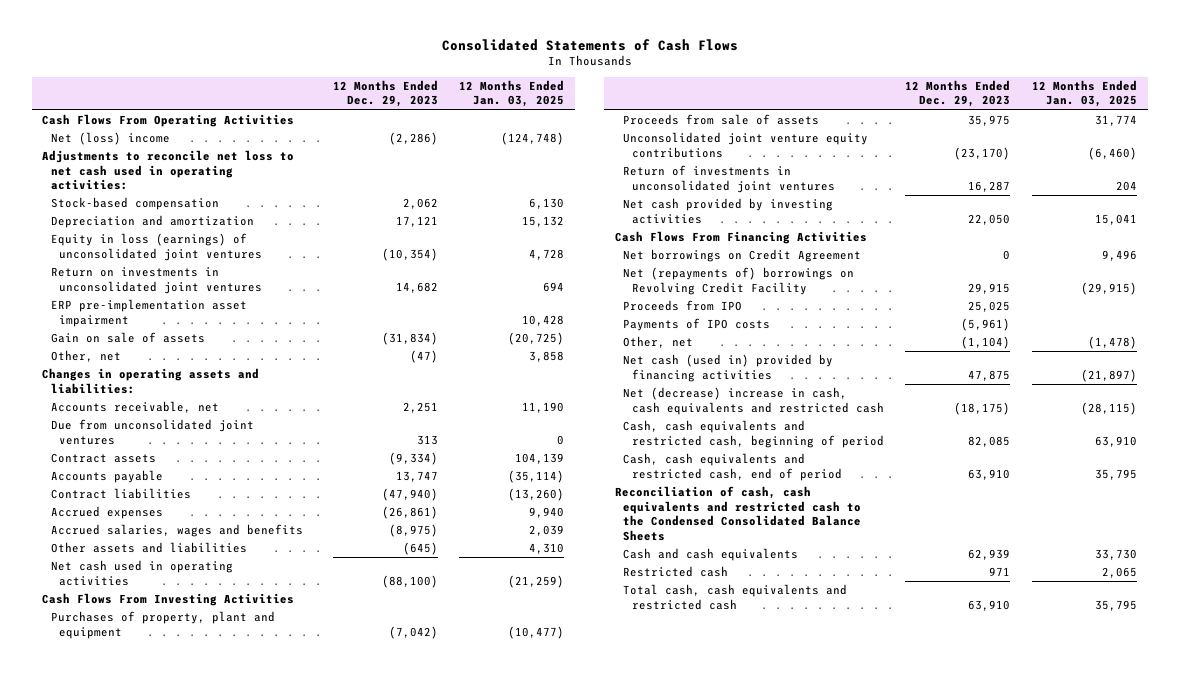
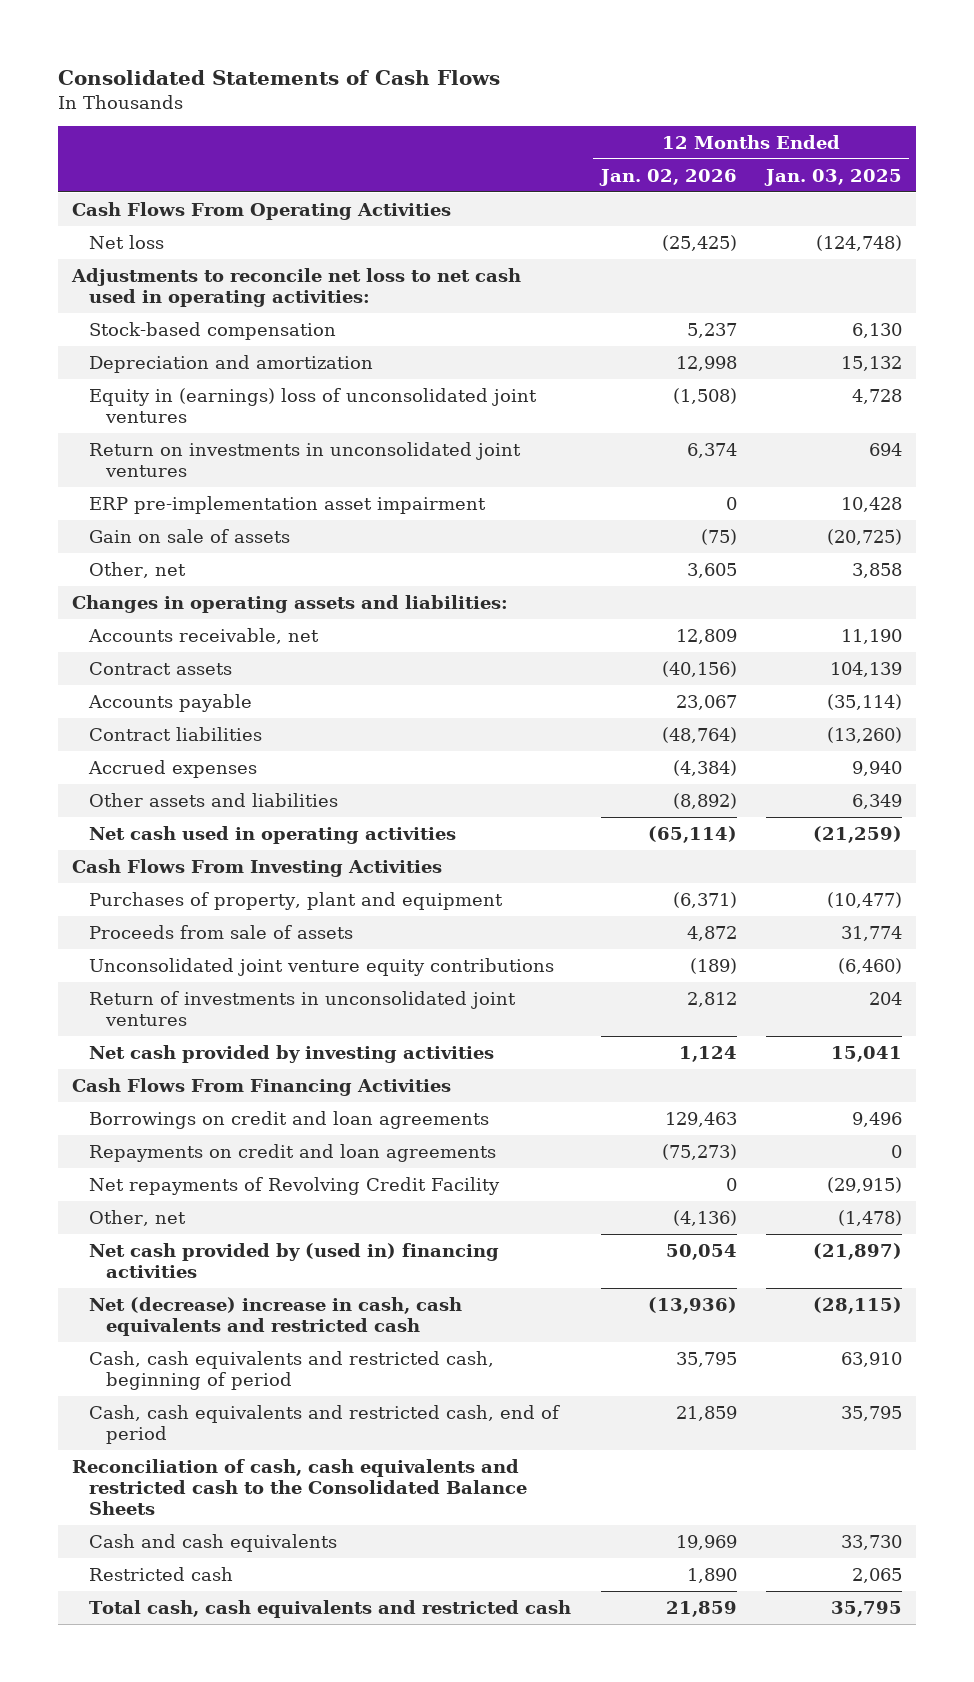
- | 12 Months Ended Dec. 29, 2023 | 12 Months Ended Jan. 03, 2025
+ | 12 Months Ended Jan. 02, 2026 | 12 Months Ended Jan. 03, 2025
- Net (loss) income | (2,286) | (124,748)
+ Net loss | (25,425) | (124,748)
- Equity in loss (earnings) of unconsolidated joint ventures | (10,354) | 4,728
+ Equity in (earnings) loss of unconsolidated joint ventures | (1,508) | 4,728
- Due from unconsolidated joint ventures | 313 | 0
- Accrued salaries, wages and benefits | (8,975) | 2,039
- Other assets and liabilities | (645) | 4,310
+ Other assets and liabilities | (8,892) | 6,349
- Net borrowings on Credit Agreement | 0 | 9,496
- Net (repayments of) borrowings on Revolving Credit Facility | 29,915 | (29,915)
- Proceeds from IPO | 25,025 |
- Payments of IPO costs | (5,961) |
+ Borrowings on credit and loan agreements | 129,463 | 9,496
+ Repayments on credit and loan agreements | (75,273) | 0
+ Net repayments of Revolving Credit Facility | 0 | (29,915)
- Net cash (used in) provided by financing activities | 47,875 | (21,897)
+ Net cash provided by (used in) financing activities | 50,054 | (21,897)
- Reconciliation of cash, cash equivalents and restricted cash to the Condensed Consolidated Balance Sheets
+ Reconciliation of cash, cash equivalents and restricted cash to the Consolidated Balance Sheets

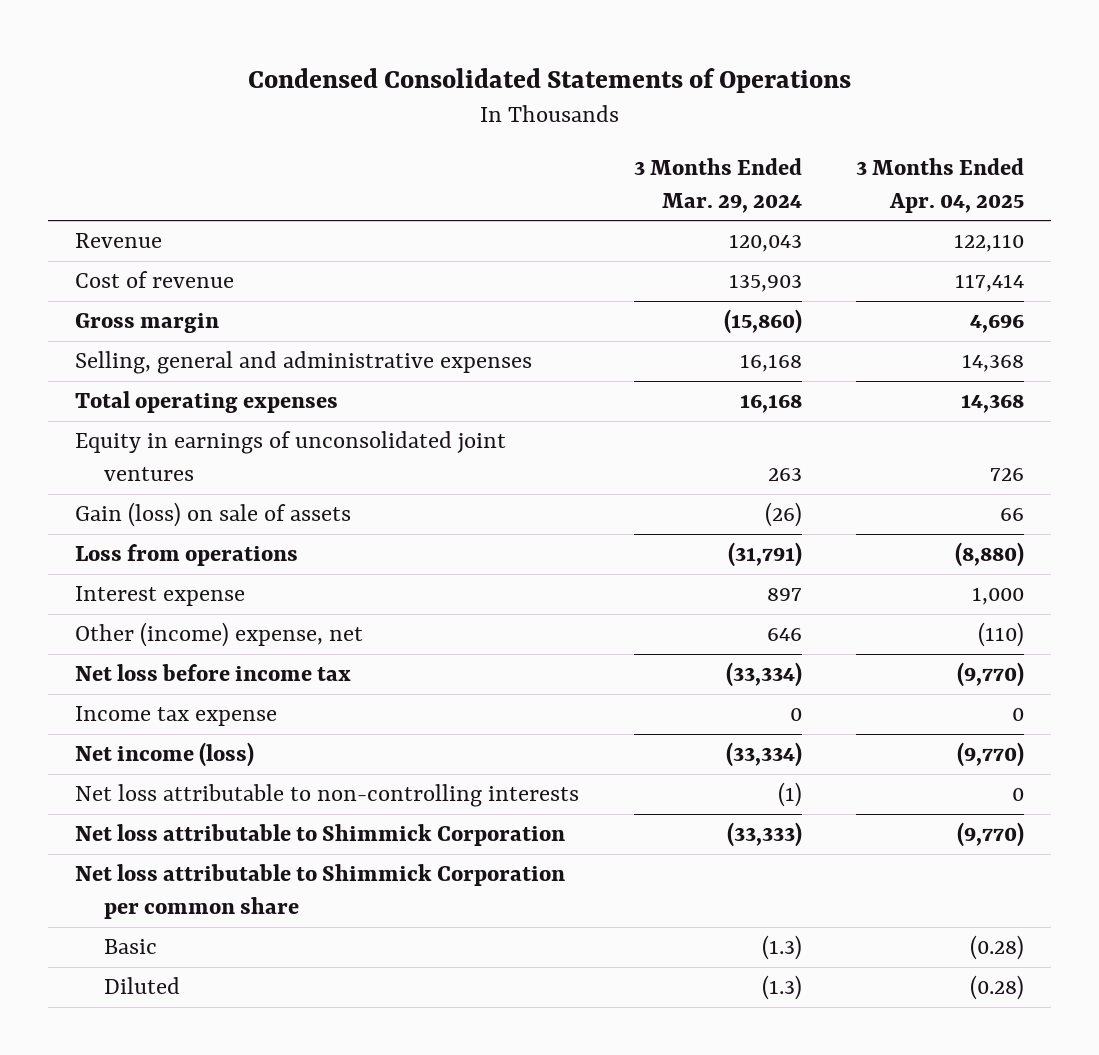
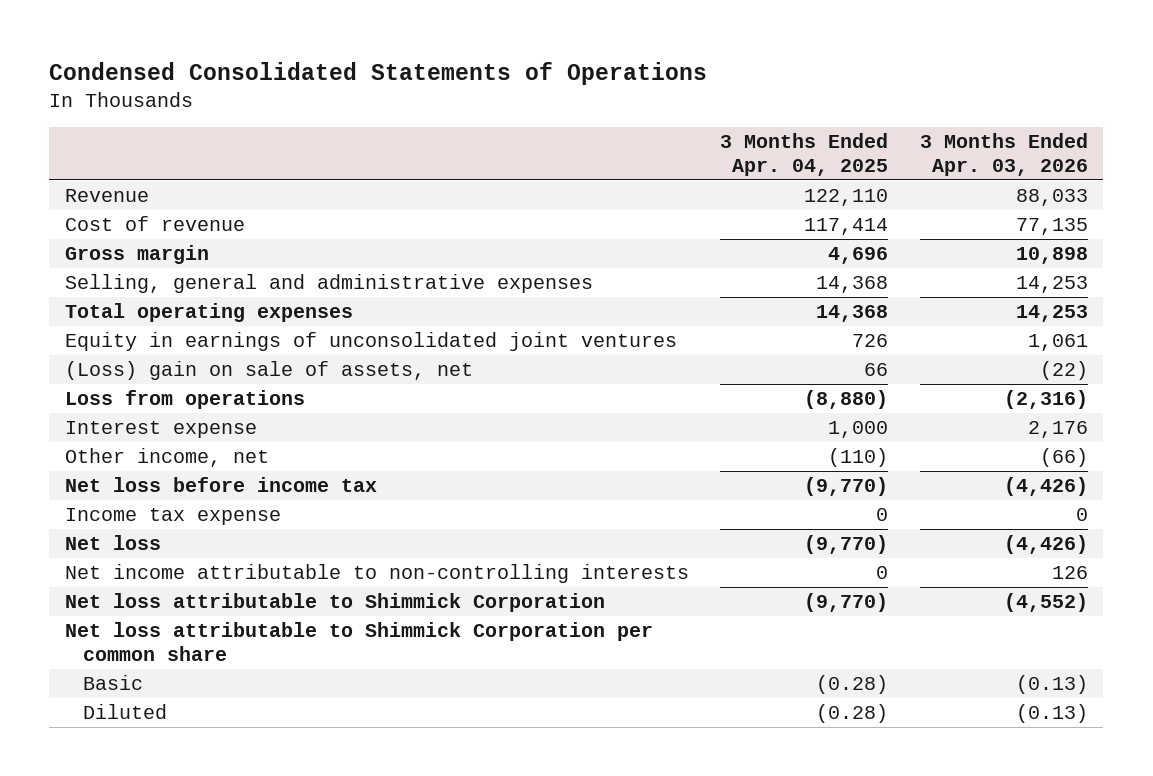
- | 3 Months Ended Mar. 29, 2024 | 3 Months Ended Apr. 04, 2025
+ | 3 Months Ended Apr. 04, 2025 | 3 Months Ended Apr. 03, 2026
- Gain (loss) on sale of assets | (26) | 66
+ (Loss) gain on sale of assets, net | 66 | (22)
- Other (income) expense, net | 646 | (110)
+ Other income, net | (110) | (66)
- Net income (loss) | (33,334) | (9,770)
- Net loss attributable to non-controlling interests | (1) | 0
+ Net loss | (9,770) | (4,426)
+ Net income attributable to non-controlling interests | 0 | 126

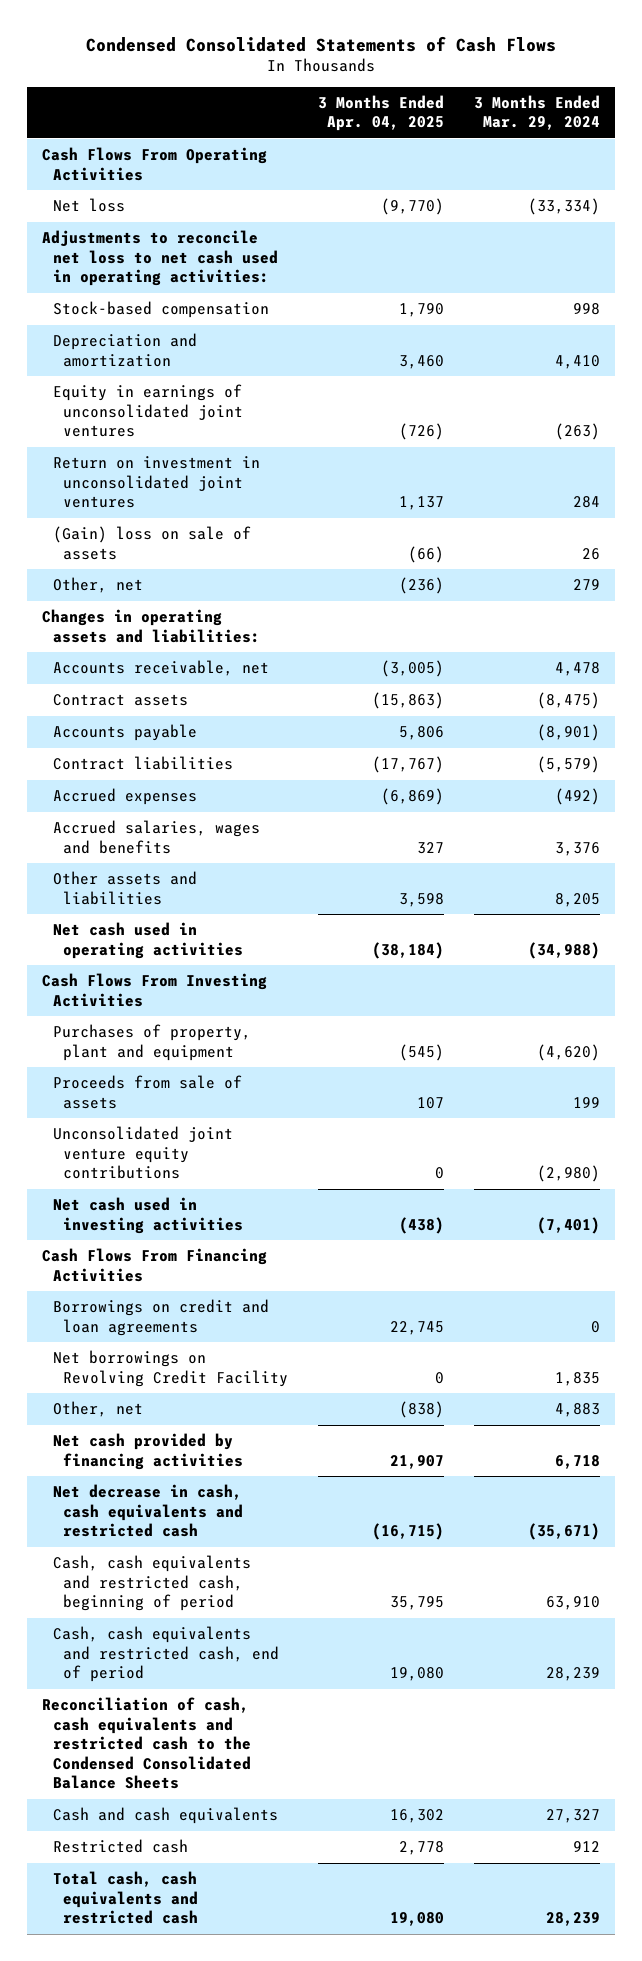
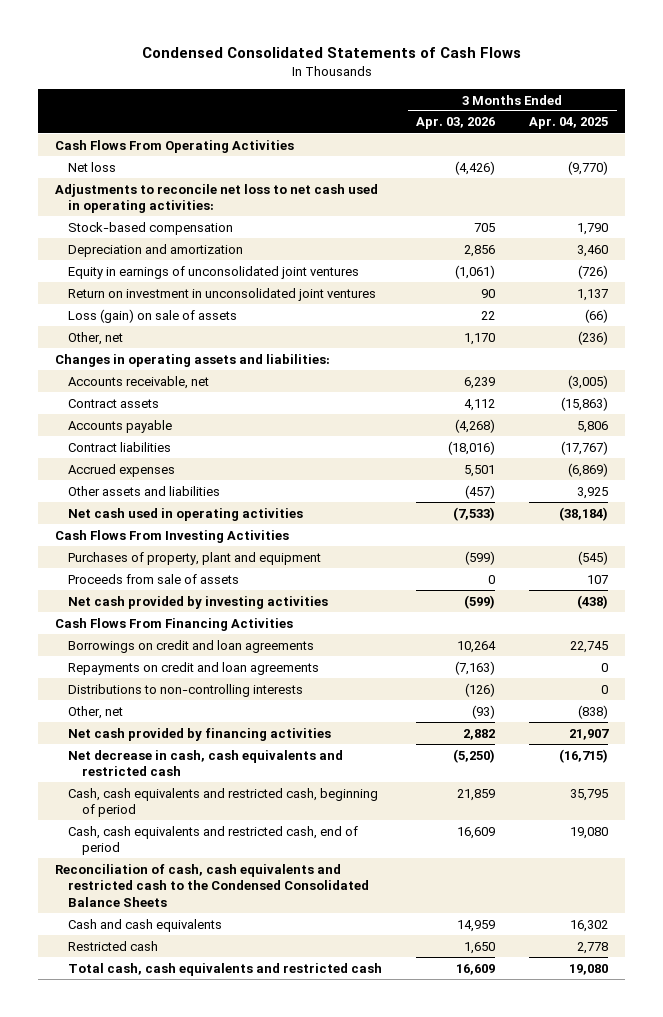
- | 3 Months Ended Apr. 04, 2025 | 3 Months Ended Mar. 29, 2024
+ | 3 Months Ended Apr. 03, 2026 | 3 Months Ended Apr. 04, 2025
- (Gain) loss on sale of assets | (66) | 26
+ Loss (gain) on sale of assets | 22 | (66)
- Accrued salaries, wages and benefits | 327 | 3,376
- Other assets and liabilities | 3,598 | 8,205
+ Other assets and liabilities | (457) | 3,925
- Unconsolidated joint venture equity contributions | 0 | (2,980)
- Net cash used in investing activities | (438) | (7,401)
+ Net cash provided by investing activities | (599) | (438)
- Net borrowings on Revolving Credit Facility | 0 | 1,835
+ Repayments on credit and loan agreements | (7,163) | 0
+ Distributions to non-controlling interests | (126) | 0

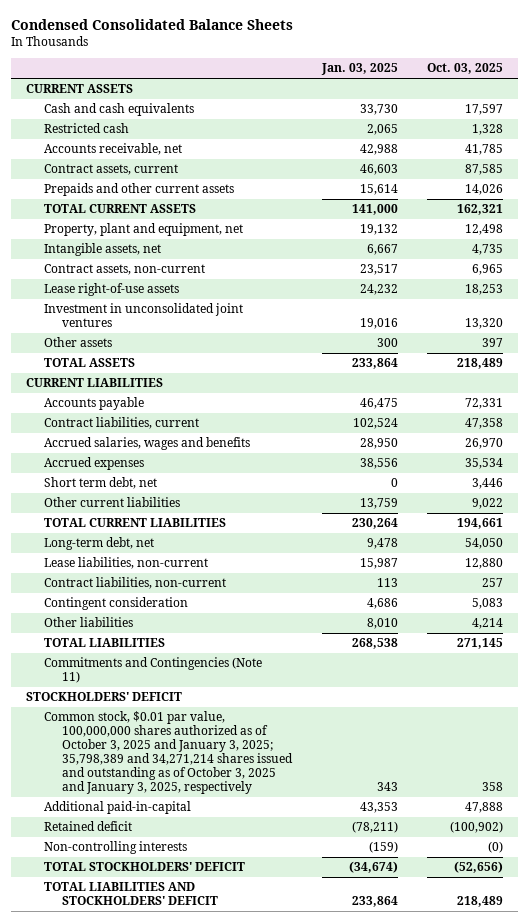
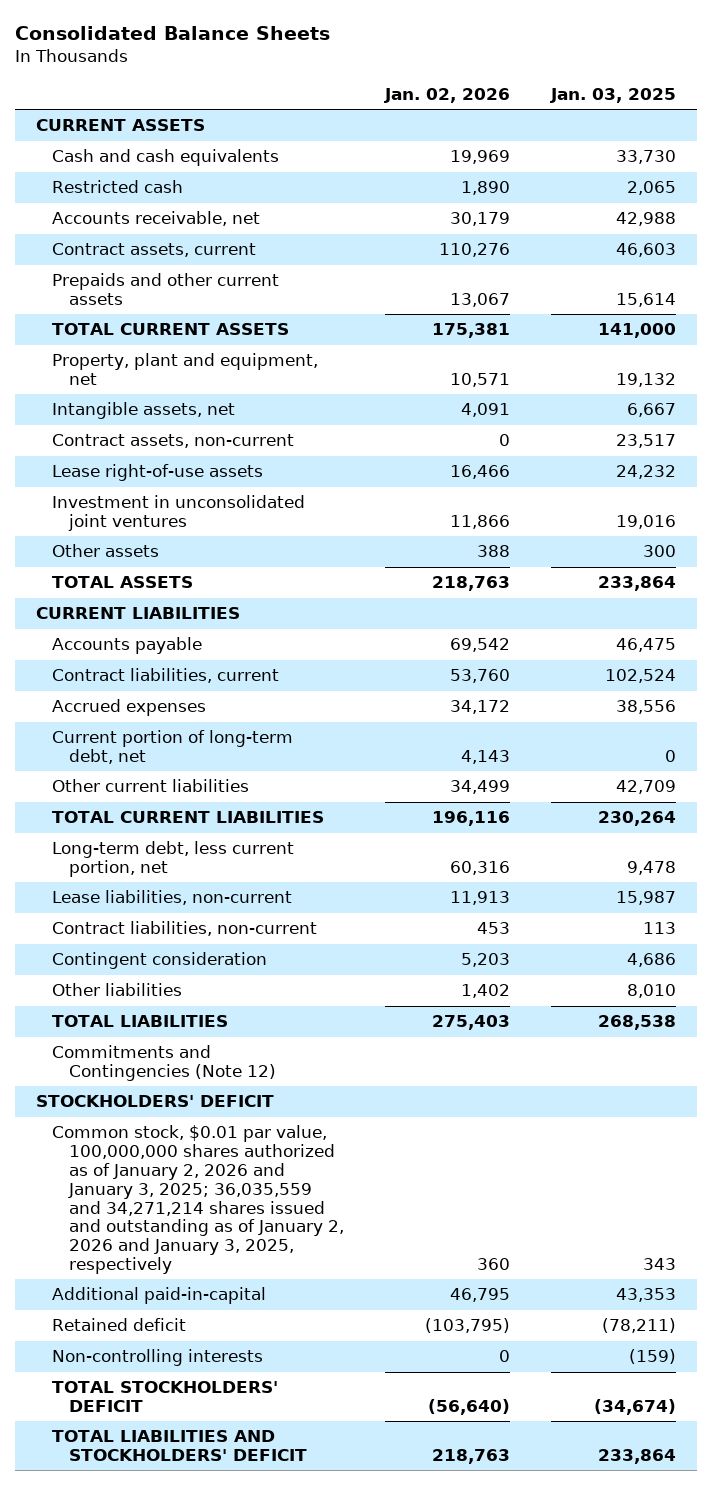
- Condensed Consolidated Balance Sheets
+ Consolidated Balance Sheets
- | Jan. 03, 2025 | Oct. 03, 2025
+ | Jan. 02, 2026 | Jan. 03, 2025
- Accrued salaries, wages and benefits | 28,950 | 26,970
- Short term debt, net | 0 | 3,446
- Other current liabilities | 13,759 | 9,022
+ Current portion of long-term debt, net | 4,143 | 0
+ Other current liabilities | 34,499 | 42,709
- Long-term debt, net | 9,478 | 54,050
+ Long-term debt, less current portion, net | 60,316 | 9,478
- Commitments and Contingencies (Note 11)
+ Commitments and Contingencies (Note 12)
- Common stock, $0.01 par value, 100,000,000 shares authorized as of October 3, 2025 and January 3, 2025; 35,798,389 and 34,271,214 shares issued and outstanding as of October 3, 2025 and January 3, 2025, respectively | 343 | 358
+ Common stock, $0.01 par value, 100,000,000 shares authorized as of January 2, 2026 and January 3, 2025; 36,035,559 and 34,271,214 shares issued and outstanding as of January 2, 2026 and January 3, 2025, respectively | 360 | 343

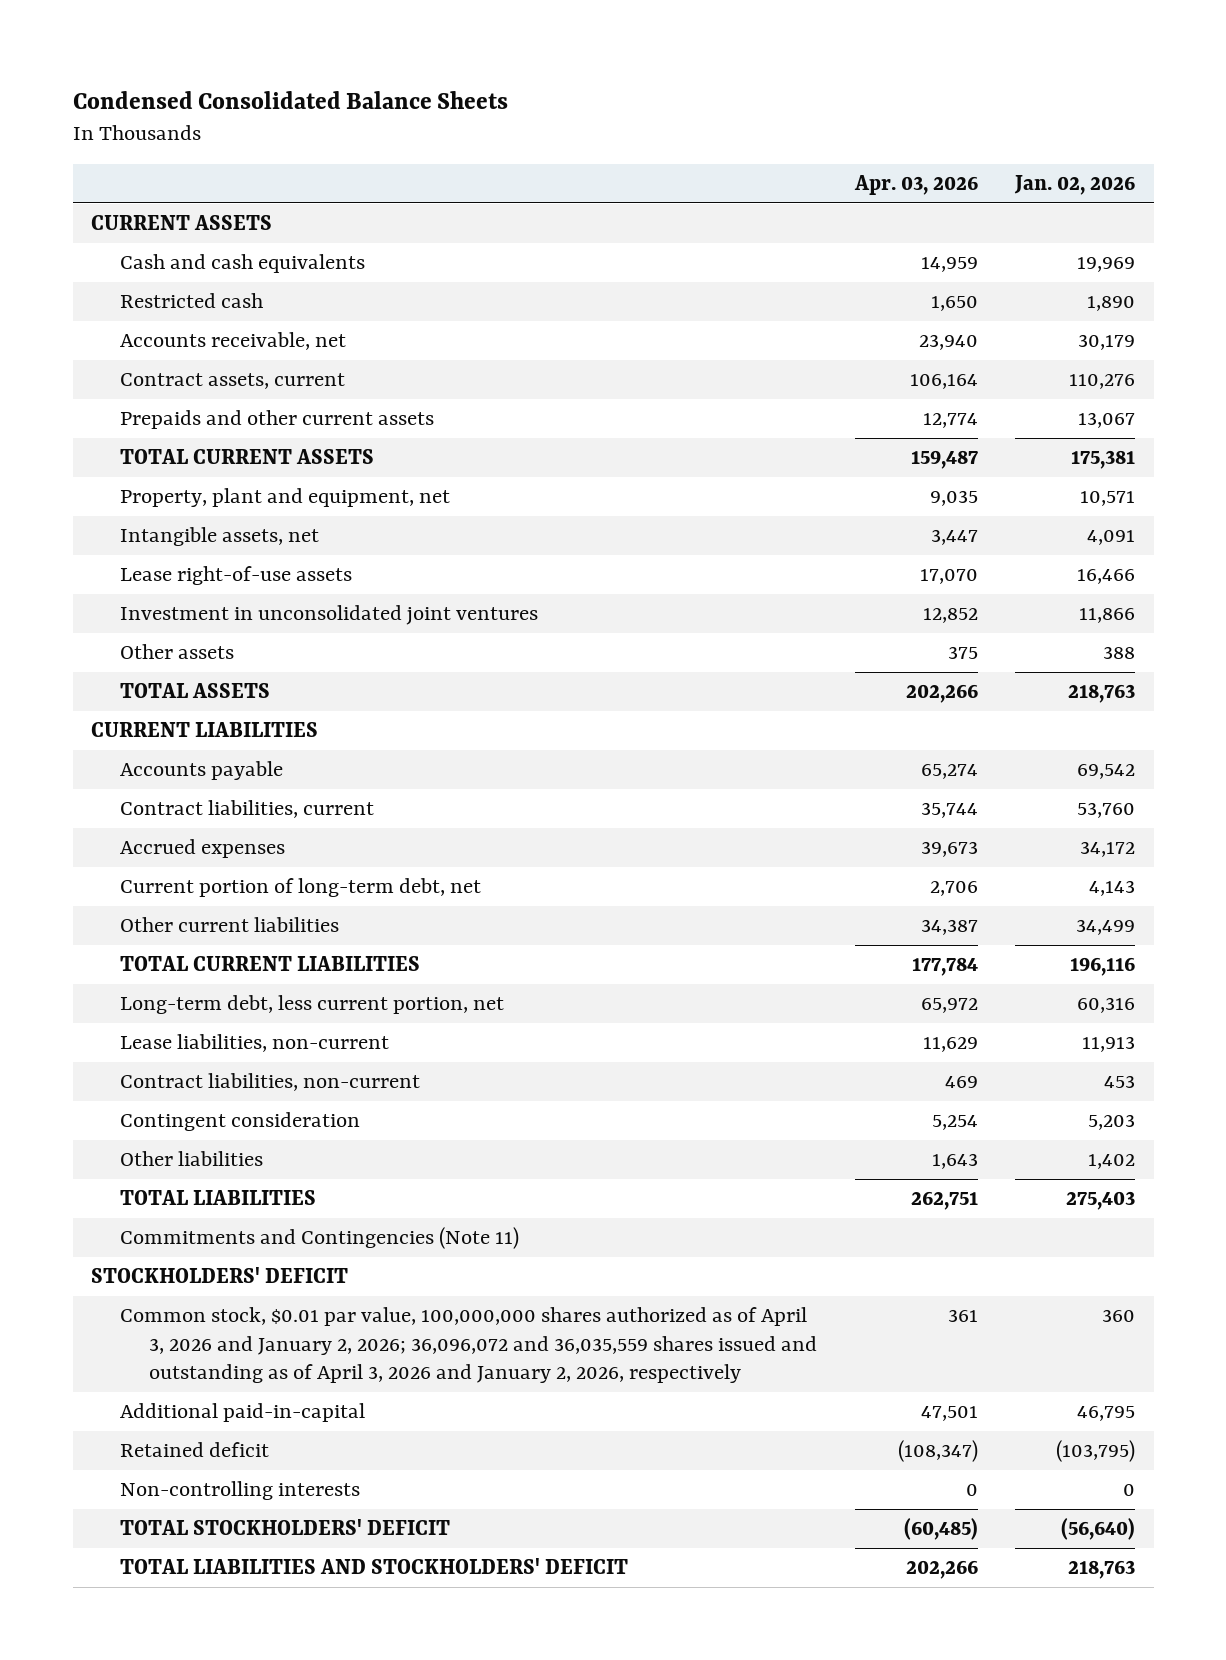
- Consolidated Balance Sheets
+ Condensed Consolidated Balance Sheets
- | Jan. 02, 2026 | Jan. 03, 2025
+ | Apr. 03, 2026 | Jan. 02, 2026
- Contract assets, non-current | 0 | 23,517
- Commitments and Contingencies (Note 12)
+ Commitments and Contingencies (Note 11)
- Common stock, $0.01 par value, 100,000,000 shares authorized as of January 2, 2026 and January 3, 2025; 36,035,559 and 34,271,214 shares issued and outstanding as of January 2, 2026 and January 3, 2025, respectively | 360 | 343
+ Common stock, $0.01 par value, 100,000,000 shares authorized as of April 3, 2026 and January 2, 2026; 36,096,072 and 36,035,559 shares issued and outstanding as of April 3, 2026 and January 2, 2026, respectively | 361 | 360

